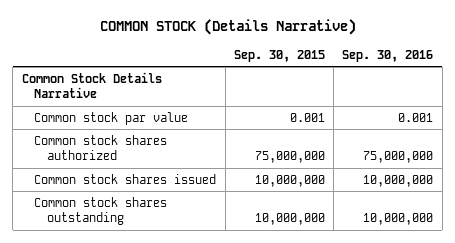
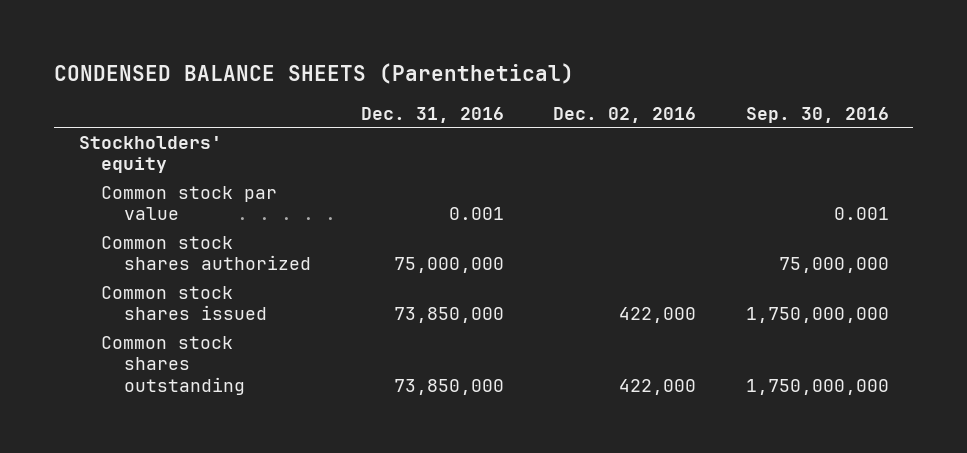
- COMMON STOCK (Details Narrative)
+ CONDENSED BALANCE SHEETS (Parenthetical)
- | Sep. 30, 2015 | Sep. 30, 2016
+ | Dec. 31, 2016 | Dec. 02, 2016 | Sep. 30, 2016
- Common Stock Details Narrative
+ Stockholders' equity
- Common stock shares issued | 10,000,000 | 10,000,000
- Common stock shares outstanding | 10,000,000 | 10,000,000
+ Common stock shares issued | 73,850,000 | 422,000 | 1,750,000,000
+ Common stock shares outstanding | 73,850,000 | 422,000 | 1,750,000,000

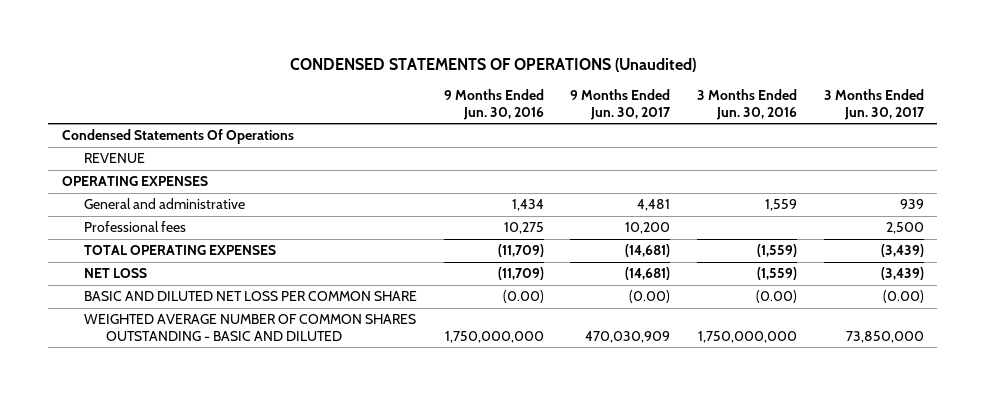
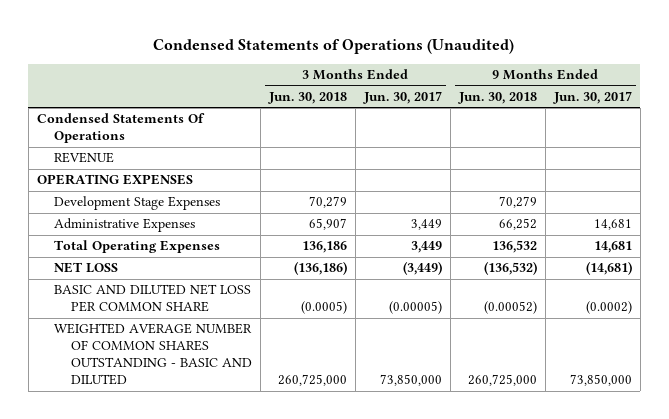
- CONDENSED STATEMENTS OF OPERATIONS (Unaudited)
+ Condensed Statements of Operations (Unaudited)
- | 9 Months Ended Jun. 30, 2016 | 9 Months Ended Jun. 30, 2017 | 3 Months Ended Jun. 30, 2016 | 3 Months Ended Jun. 30, 2017
+ | 3 Months Ended Jun. 30, 2018 | 3 Months Ended Jun. 30, 2017 | 9 Months Ended Jun. 30, 2018 | 9 Months Ended Jun. 30, 2017
- General and administrative | 1,434 | 4,481 | 1,559 | 939
- Professional fees | 10,275 | 10,200 | | 2,500
- TOTAL OPERATING EXPENSES | (11,709) | (14,681) | (1,559) | (3,439)
- NET LOSS | (11,709) | (14,681) | (1,559) | (3,439)
- BASIC AND DILUTED NET LOSS PER COMMON SHARE | (0.00) | (0.00) | (0.00) | (0.00)
- WEIGHTED AVERAGE NUMBER OF COMMON SHARES OUTSTANDING - BASIC AND DILUTED | 1,750,000,000 | 470,030,909 | 1,750,000,000 | 73,850,000
+ Development Stage Expenses | 70,279 | | 70,279 |
+ Administrative Expenses | 65,907 | 3,449 | 66,252 | 14,681
+ Total Operating Expenses | 136,186 | 3,449 | 136,532 | 14,681
+ NET LOSS | (136,186) | (3,449) | (136,532) | (14,681)
+ BASIC AND DILUTED NET LOSS PER COMMON SHARE | (0.0005) | (0.00005) | (0.00052) | (0.0002)
+ WEIGHTED AVERAGE NUMBER OF COMMON SHARES OUTSTANDING - BASIC AND DILUTED | 260,725,000 | 73,850,000 | 260,725,000 | 73,850,000

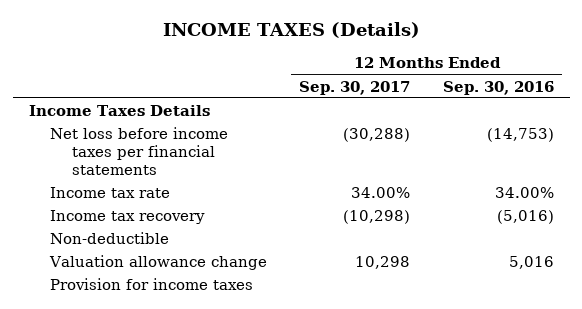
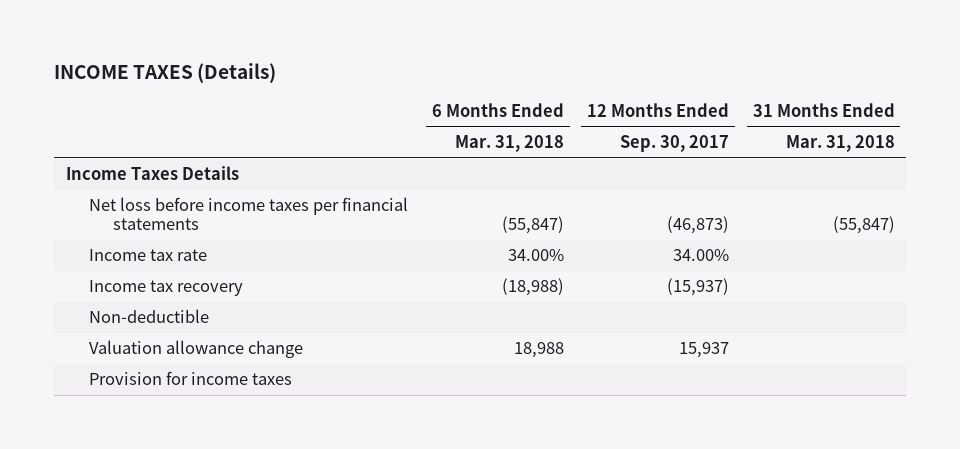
- | 12 Months Ended Sep. 30, 2017 | 12 Months Ended Sep. 30, 2016
+ | 6 Months Ended Mar. 31, 2018 | 12 Months Ended Sep. 30, 2017 | 31 Months Ended Mar. 31, 2018
- Net loss before income taxes per financial statements | (30,288) | (14,753)
+ Net loss before income taxes per financial statements | (55,847) | (46,873) | (55,847)
- Income tax recovery | (10,298) | (5,016)
+ Income tax recovery | (18,988) | (15,937) |
- Valuation allowance change | 10,298 | 5,016
+ Valuation allowance change | 18,988 | 15,937 |

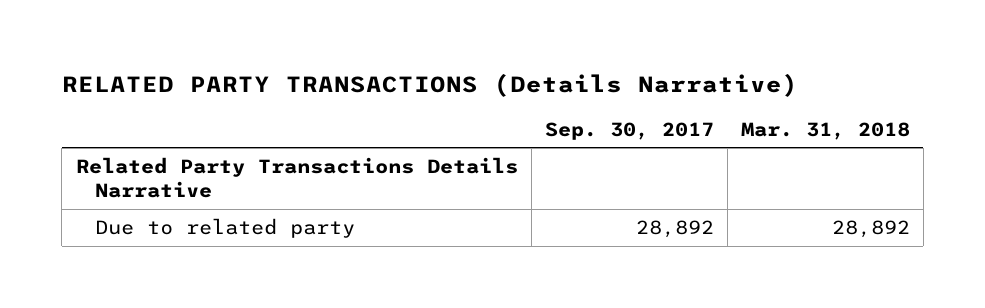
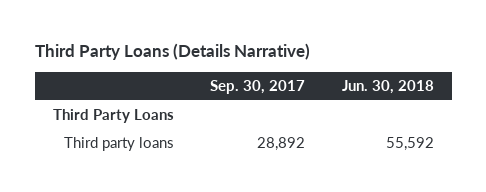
- RELATED PARTY TRANSACTIONS (Details Narrative)
+ Third Party Loans (Details Narrative)
- | Sep. 30, 2017 | Mar. 31, 2018
+ | Sep. 30, 2017 | Jun. 30, 2018
- Related Party Transactions Details Narrative
- Due to related party | 28,892 | 28,892
+ Third Party Loans
+ Third party loans | 28,892 | 55,592

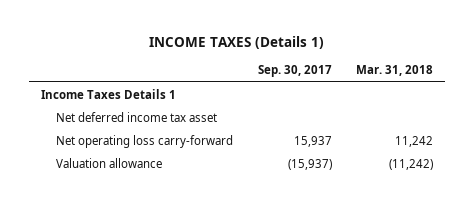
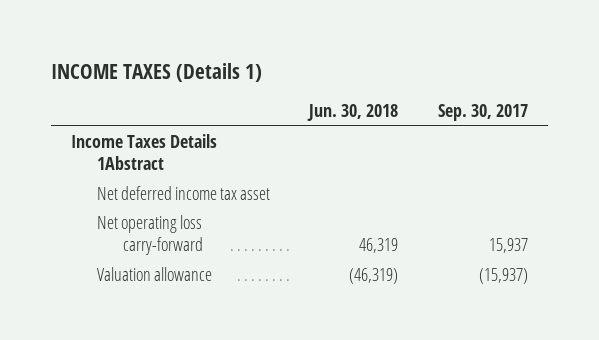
- | Sep. 30, 2017 | Mar. 31, 2018
+ | Jun. 30, 2018 | Sep. 30, 2017
- Income Taxes Details 1
+ Income Taxes Details 1Abstract

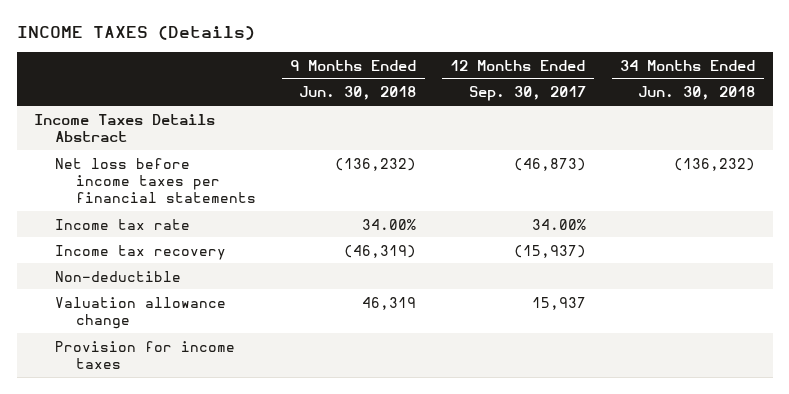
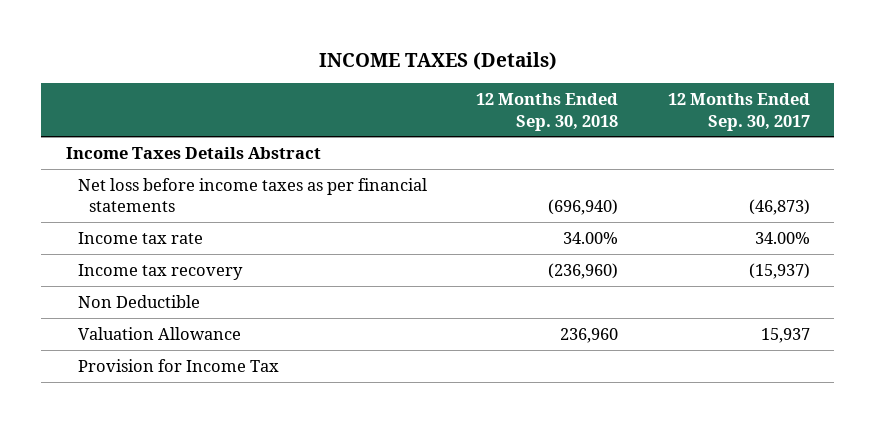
- | 9 Months Ended Jun. 30, 2018 | 12 Months Ended Sep. 30, 2017 | 34 Months Ended Jun. 30, 2018
+ | 12 Months Ended Sep. 30, 2018 | 12 Months Ended Sep. 30, 2017
- Net loss before income taxes per financial statements | (136,232) | (46,873) | (136,232)
+ Net loss before income taxes as per financial statements | (696,940) | (46,873)
- Non-deductible
- Valuation allowance change | 46,319 | 15,937 |
- Provision for income taxes
+ Non Deductible
+ Valuation Allowance | 236,960 | 15,937
+ Provision for Income Tax

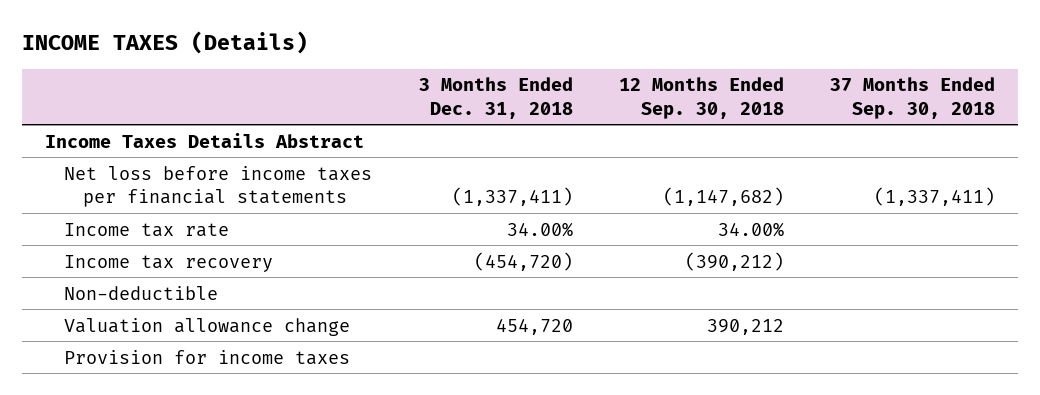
- | 12 Months Ended Sep. 30, 2018 | 12 Months Ended Sep. 30, 2017
+ | 3 Months Ended Dec. 31, 2018 | 12 Months Ended Sep. 30, 2018 | 37 Months Ended Sep. 30, 2018
- Net loss before income taxes as per financial statements | (696,940) | (46,873)
+ Net loss before income taxes per financial statements | (1,337,411) | (1,147,682) | (1,337,411)
- Income tax recovery | (236,960) | (15,937)
- Non Deductible
- Valuation Allowance | 236,960 | 15,937
- Provision for Income Tax
+ Income tax recovery | (454,720) | (390,212) |
+ Non-deductible
+ Valuation allowance change | 454,720 | 390,212 |
+ Provision for income taxes

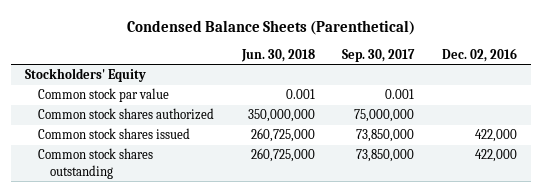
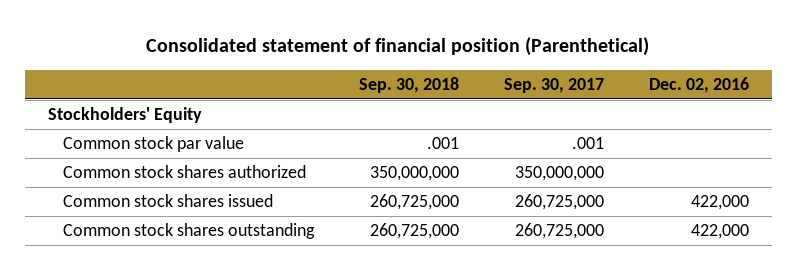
- Condensed Balance Sheets (Parenthetical)
+ Consolidated statement of financial position (Parenthetical)
- | Jun. 30, 2018 | Sep. 30, 2017 | Dec. 02, 2016
+ | Sep. 30, 2018 | Sep. 30, 2017 | Dec. 02, 2016
- Common stock par value | 0.001 | 0.001 |
- Common stock shares authorized | 350,000,000 | 75,000,000 |
- Common stock shares issued | 260,725,000 | 73,850,000 | 422,000
- Common stock shares outstanding | 260,725,000 | 73,850,000 | 422,000
+ Common stock par value | .001 | .001 |
+ Common stock shares authorized | 350,000,000 | 350,000,000 |
+ Common stock shares issued | 260,725,000 | 260,725,000 | 422,000
+ Common stock shares outstanding | 260,725,000 | 260,725,000 | 422,000

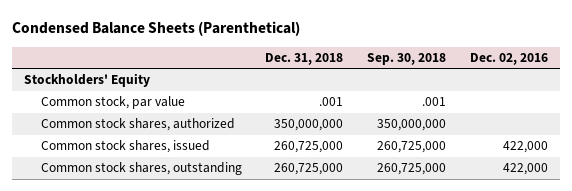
- Consolidated statement of financial position (Parenthetical)
+ Condensed Balance Sheets (Parenthetical)
- | Sep. 30, 2018 | Sep. 30, 2017 | Dec. 02, 2016
+ | Dec. 31, 2018 | Sep. 30, 2018 | Dec. 02, 2016
- Common stock par value | .001 | .001 |
- Common stock shares authorized | 350,000,000 | 350,000,000 |
- Common stock shares issued | 260,725,000 | 260,725,000 | 422,000
- Common stock shares outstanding | 260,725,000 | 260,725,000 | 422,000
+ Common stock, par value | .001 | .001 |
+ Common stock shares, authorized | 350,000,000 | 350,000,000 |
+ Common stock shares, issued | 260,725,000 | 260,725,000 | 422,000
+ Common stock shares, outstanding | 260,725,000 | 260,725,000 | 422,000

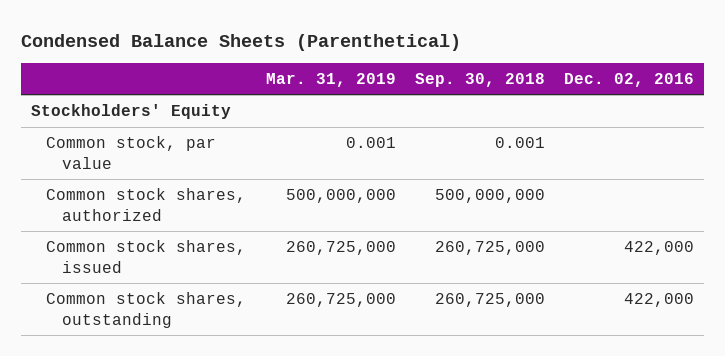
- | Dec. 31, 2018 | Sep. 30, 2018 | Dec. 02, 2016
+ | Mar. 31, 2019 | Sep. 30, 2018 | Dec. 02, 2016
- Common stock, par value | .001 | .001 |
- Common stock shares, authorized | 350,000,000 | 350,000,000 |
+ Common stock, par value | 0.001 | 0.001 |
+ Common stock shares, authorized | 500,000,000 | 500,000,000 |

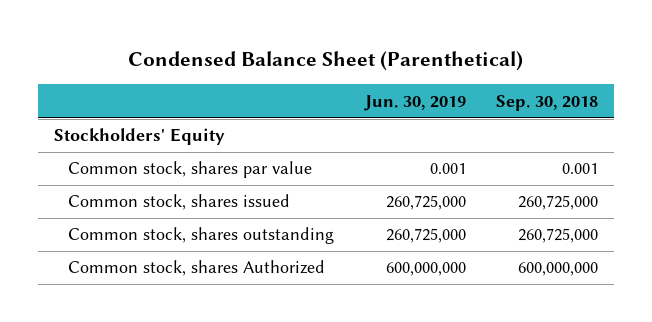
- Condensed Balance Sheets (Parenthetical)
+ Condensed Balance Sheet (Parenthetical)
- | Mar. 31, 2019 | Sep. 30, 2018 | Dec. 02, 2016
+ | Jun. 30, 2019 | Sep. 30, 2018
- Common stock, par value | 0.001 | 0.001 |
- Common stock shares, authorized | 500,000,000 | 500,000,000 |
- Common stock shares, issued | 260,725,000 | 260,725,000 | 422,000
- Common stock shares, outstanding | 260,725,000 | 260,725,000 | 422,000
+ Common stock, shares par value | 0.001 | 0.001
+ Common stock, shares issued | 260,725,000 | 260,725,000
+ Common stock, shares outstanding | 260,725,000 | 260,725,000
+ Common stock, shares Authorized | 600,000,000 | 600,000,000

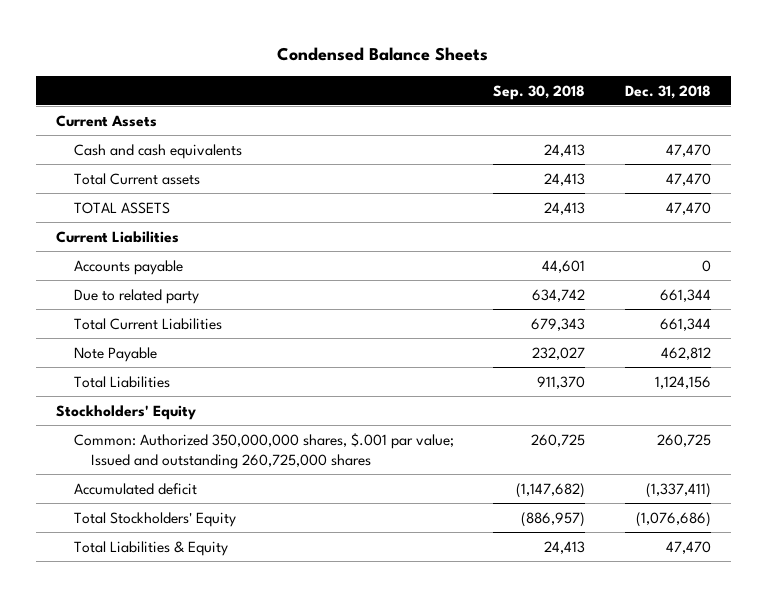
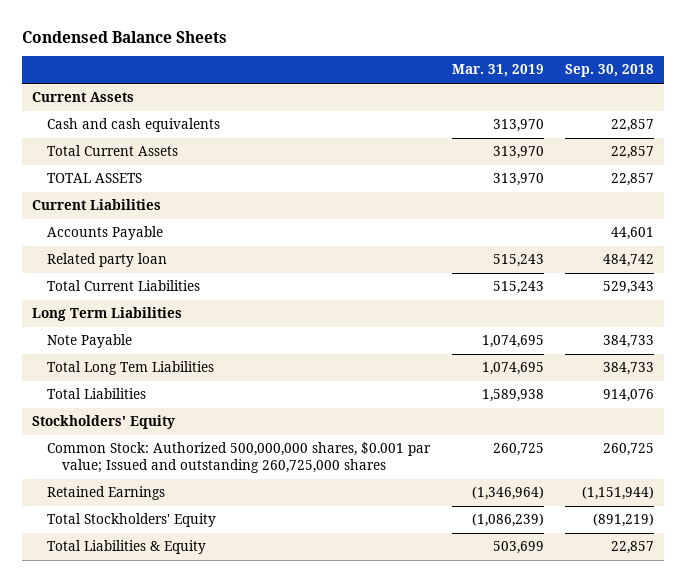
- | Sep. 30, 2018 | Dec. 31, 2018
+ | Mar. 31, 2019 | Sep. 30, 2018
- Cash and cash equivalents | 24,413 | 47,470
- Total Current assets | 24,413 | 47,470
- TOTAL ASSETS | 24,413 | 47,470
+ Cash and cash equivalents | 313,970 | 22,857
+ Total Current Assets | 313,970 | 22,857
+ TOTAL ASSETS | 313,970 | 22,857
- Accounts payable | 44,601 | 0
- Due to related party | 634,742 | 661,344
- Total Current Liabilities | 679,343 | 661,344
- Note Payable | 232,027 | 462,812
- Total Liabilities | 911,370 | 1,124,156
+ Accounts Payable | | 44,601
+ Related party loan | 515,243 | 484,742
+ Total Current Liabilities | 515,243 | 529,343
+ Long Term Liabilities
+ Note Payable | 1,074,695 | 384,733
+ Total Long Tem Liabilities | 1,074,695 | 384,733
+ Total Liabilities | 1,589,938 | 914,076
- Common: Authorized 350,000,000 shares, $.001 par value; Issued and outstanding 260,725,000 shares | 260,725 | 260,725
- Accumulated deficit | (1,147,682) | (1,337,411)
- Total Stockholders' Equity | (886,957) | (1,076,686)
- Total Liabilities & Equity | 24,413 | 47,470
+ Common Stock: Authorized 500,000,000 shares, $0.001 par value; Issued and outstanding 260,725,000 shares | 260,725 | 260,725
+ Retained Earnings | (1,346,964) | (1,151,944)
+ Total Stockholders' Equity | (1,086,239) | (891,219)
+ Total Liabilities & Equity | 503,699 | 22,857

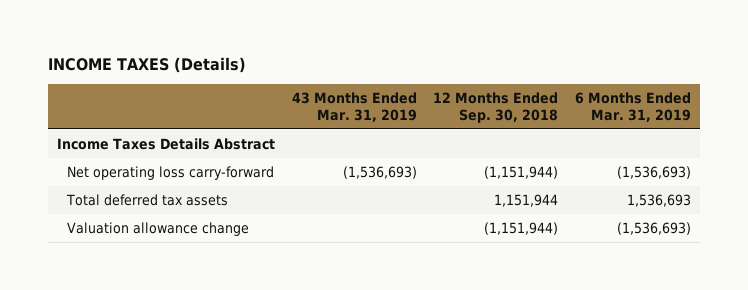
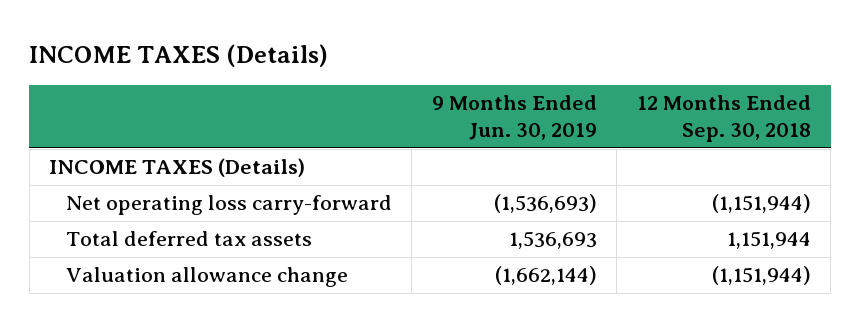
- | 43 Months Ended Mar. 31, 2019 | 12 Months Ended Sep. 30, 2018 | 6 Months Ended Mar. 31, 2019
+ | 9 Months Ended Jun. 30, 2019 | 12 Months Ended Sep. 30, 2018
- Income Taxes Details Abstract
+ INCOME TAXES (Details)

